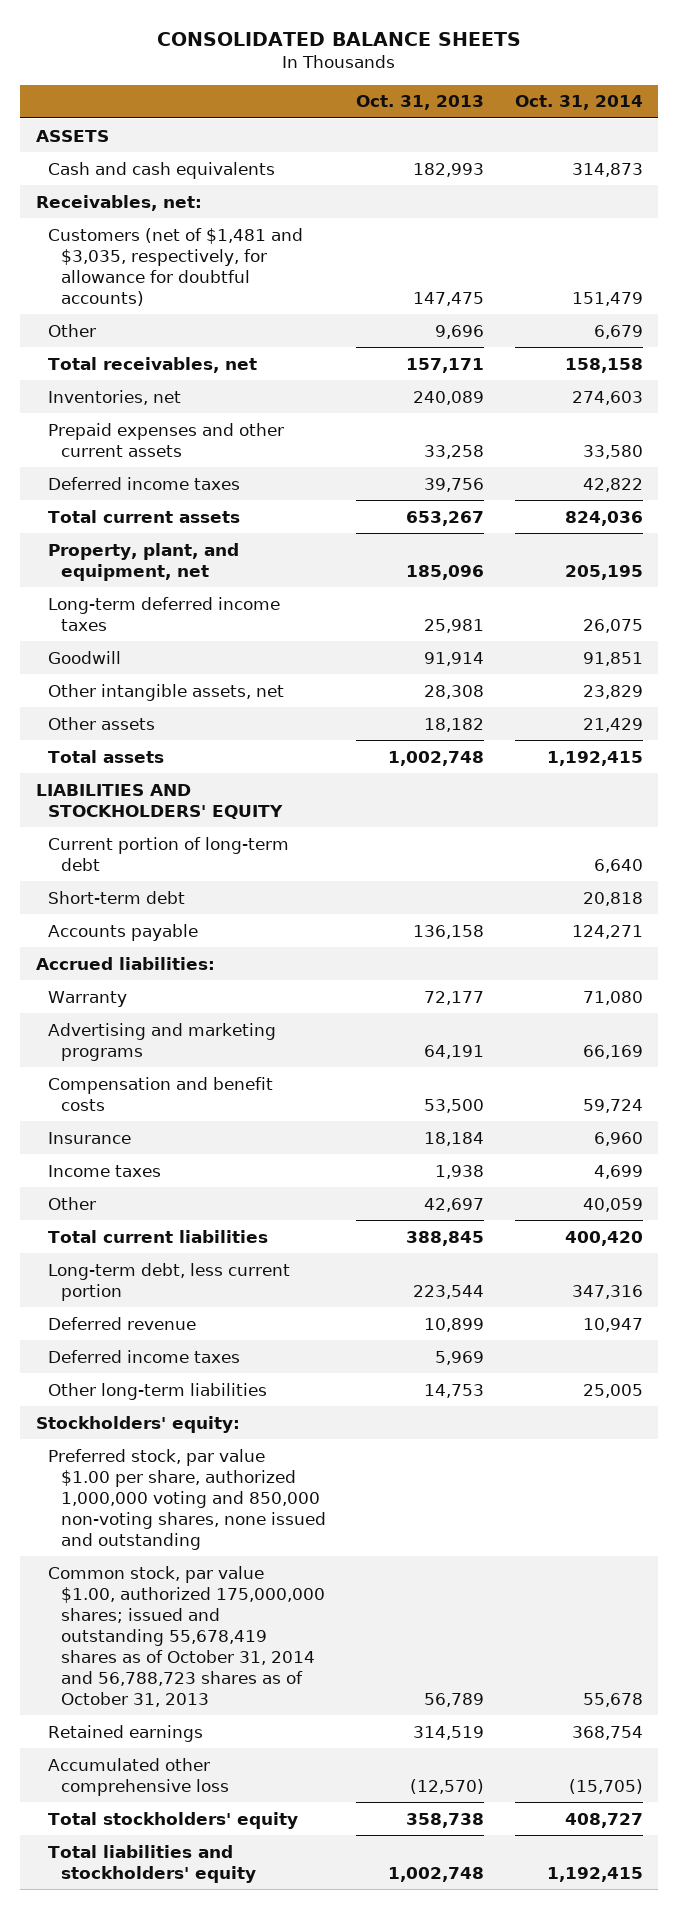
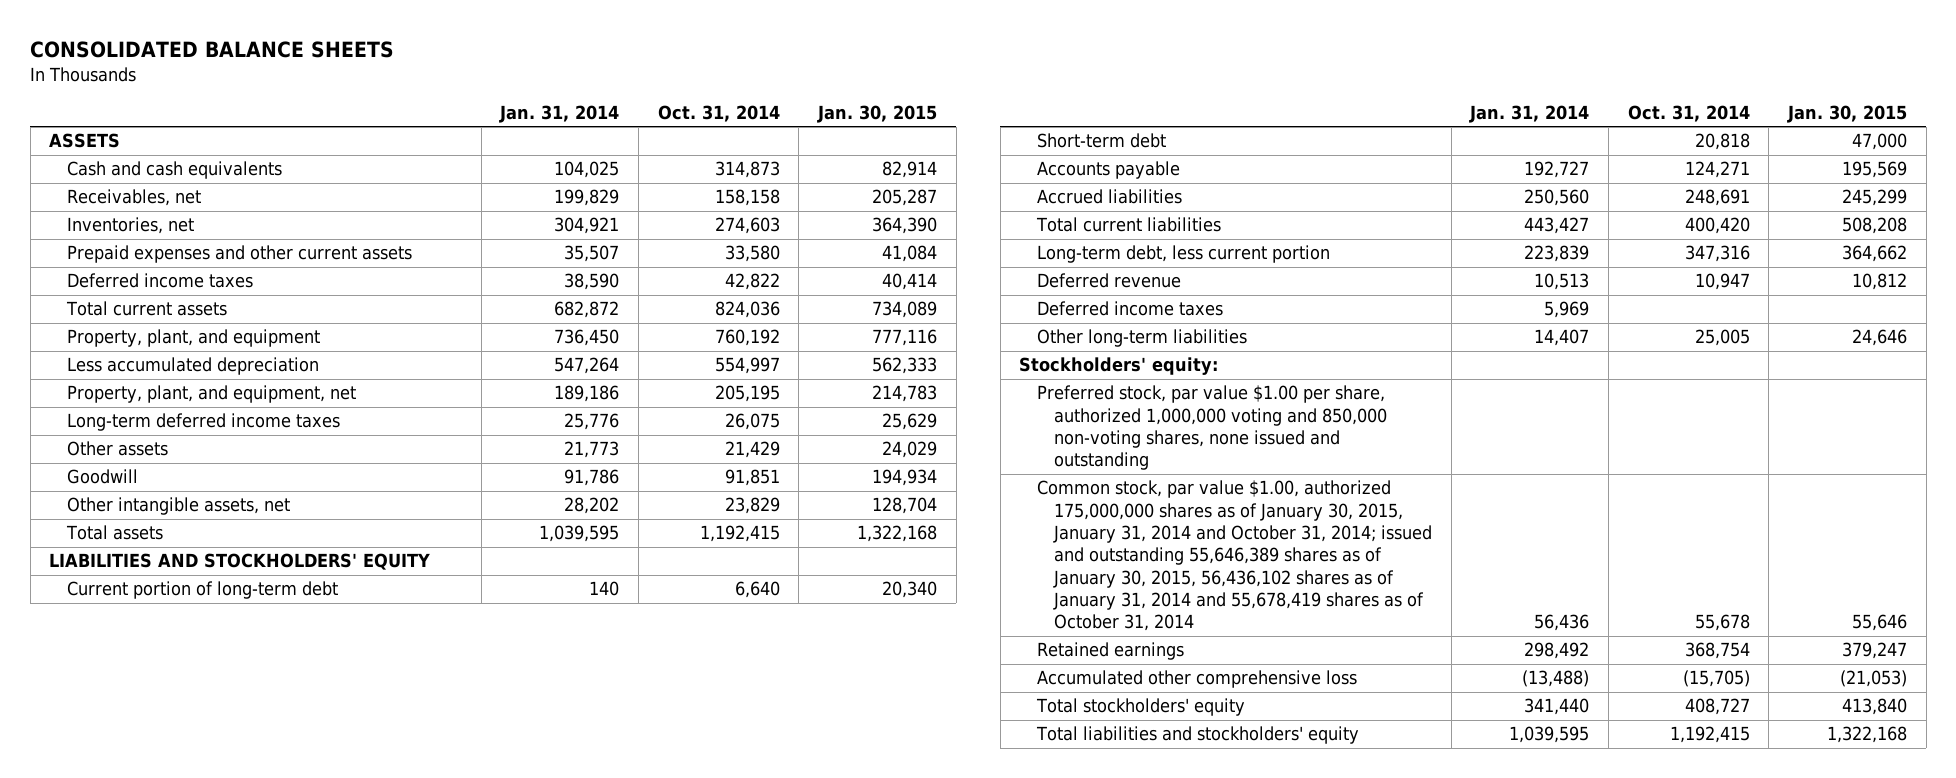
- | Oct. 31, 2013 | Oct. 31, 2014
+ | Jan. 31, 2014 | Oct. 31, 2014 | Jan. 30, 2015
- Receivables, net:
- Customers (net of $1,481 and $3,035, respectively, for allowance for doubtful accounts) | 147,475 | 151,479
- Other | 9,696 | 6,679
- Total receivables, net | 157,171 | 158,158
+ Receivables, net | 199,829 | 158,158 | 205,287
+ Property, plant, and equipment | 736,450 | 760,192 | 777,116
+ Less accumulated depreciation | 547,264 | 554,997 | 562,333
moved up: Other assets | 21,773 | 21,429 | 24,029
- Accrued liabilities:
- Warranty | 72,177 | 71,080
- Advertising and marketing programs | 64,191 | 66,169
- Compensation and benefit costs | 53,500 | 59,724
- Insurance | 18,184 | 6,960
- Income taxes | 1,938 | 4,699
- Other | 42,697 | 40,059
+ Accrued liabilities | 250,560 | 248,691 | 245,299
- Common stock, par value $1.00, authorized 175,000,000 shares; issued and outstanding 55,678,419 shares as of October 31, 2014 and 56,788,723 shares as of October 31, 2013 | 56,789 | 55,678
+ Common stock, par value $1.00, authorized 175,000,000 shares as of January 30, 2015, January 31, 2014 and October 31, 2014; issued and outstanding 55,646,389 shares as of January 30, 2015, 56,436,102 shares as of January 31, 2014 and 55,678,419 shares as of October 31, 2014 | 56,436 | 55,678 | 55,646

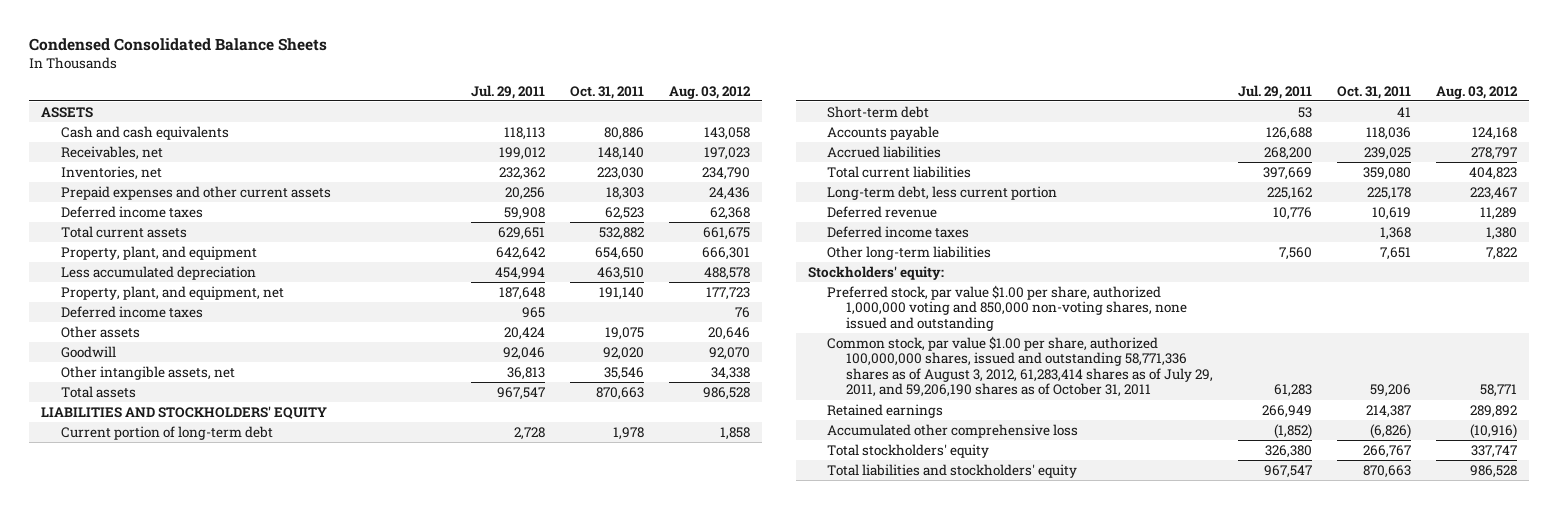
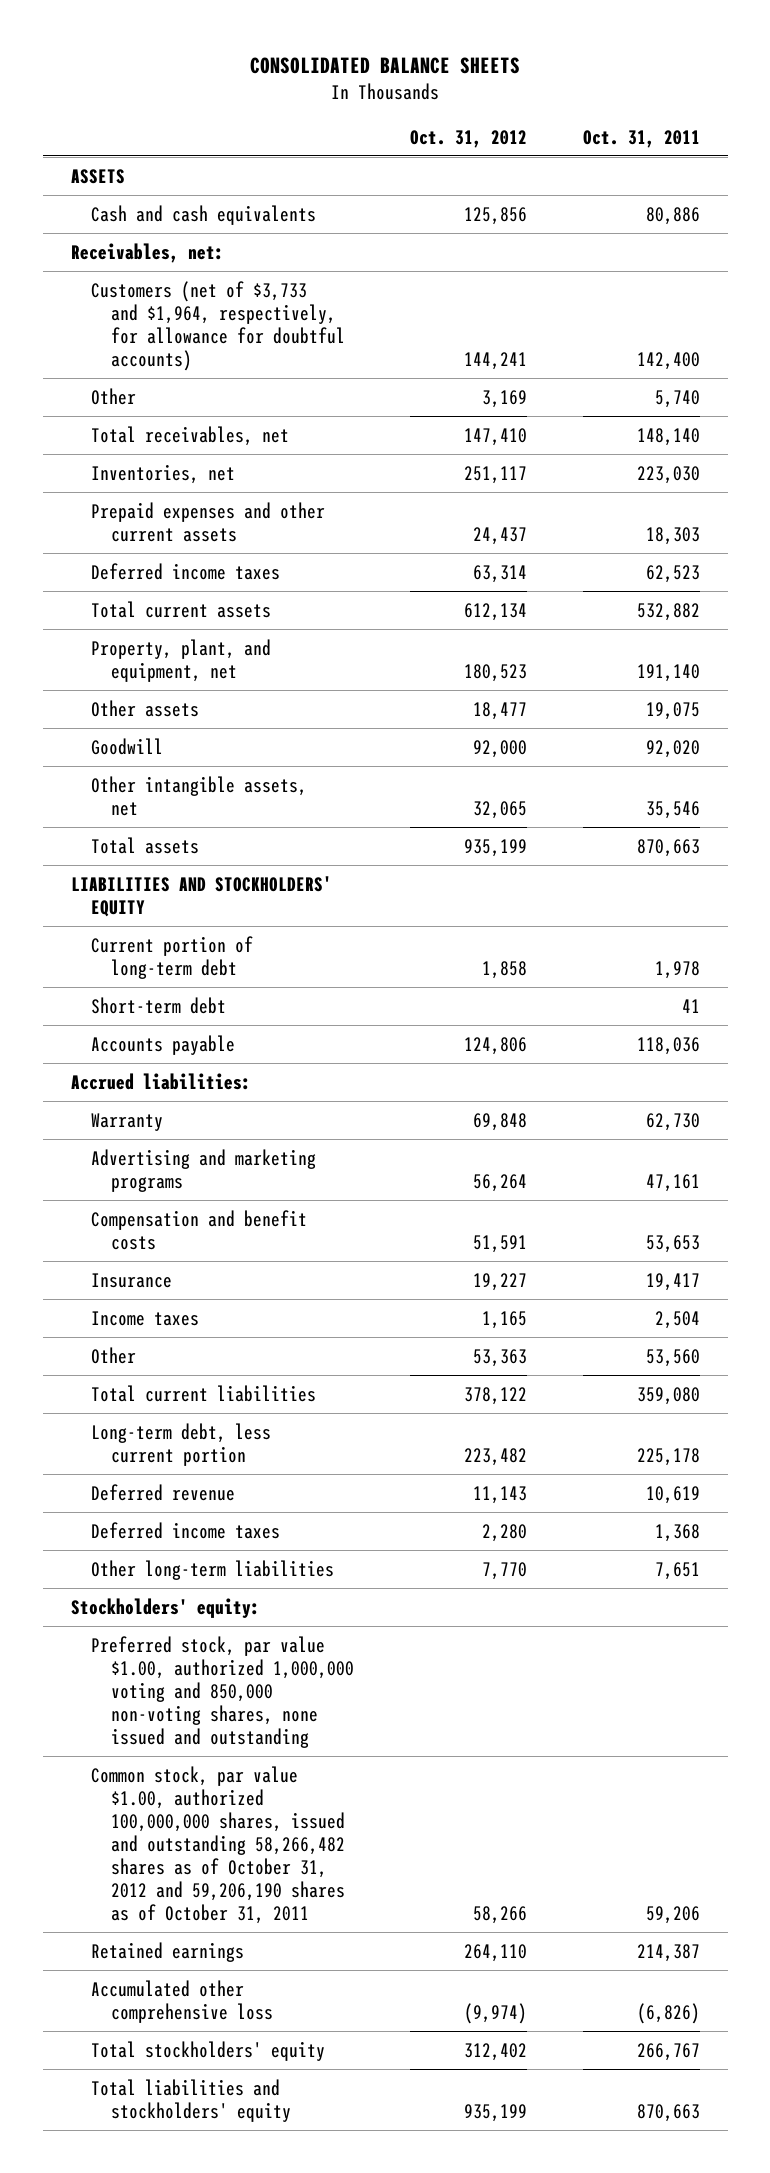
- Condensed Consolidated Balance Sheets
+ CONSOLIDATED BALANCE SHEETS
- | Jul. 29, 2011 | Oct. 31, 2011 | Aug. 03, 2012
+ | Oct. 31, 2012 | Oct. 31, 2011
- Receivables, net | 199,012 | 148,140 | 197,023
+ Receivables, net:
+ Customers (net of $3,733 and $1,964, respectively, for allowance for doubtful accounts) | 144,241 | 142,400
+ Other | 3,169 | 5,740
+ Total receivables, net | 147,410 | 148,140
- Property, plant, and equipment | 642,642 | 654,650 | 666,301
- Less accumulated depreciation | 454,994 | 463,510 | 488,578
- Deferred income taxes | 965 | | 76
- Accrued liabilities | 268,200 | 239,025 | 278,797
+ Accrued liabilities:
+ Warranty | 69,848 | 62,730
+ Advertising and marketing programs | 56,264 | 47,161
+ Compensation and benefit costs | 51,591 | 53,653
+ Insurance | 19,227 | 19,417
+ Income taxes | 1,165 | 2,504
+ Other | 53,363 | 53,560
- Preferred stock, par value $1.00 per share, authorized 1,000,000 voting and 850,000 non-voting shares, none issued and outstanding
- Common stock, par value $1.00 per share, authorized 100,000,000 shares, issued and outstanding 58,771,336 shares as of August 3, 2012, 61,283,414 shares as of July 29, 2011, and 59,206,190 shares as of October 31, 2011 | 61,283 | 59,206 | 58,771
+ Preferred stock, par value $1.00, authorized 1,000,000 voting and 850,000 non-voting shares, none issued and outstanding
+ Common stock, par value $1.00, authorized 100,000,000 shares, issued and outstanding 58,266,482 shares as of October 31, 2012 and 59,206,190 shares as of October 31, 2011 | 58,266 | 59,206

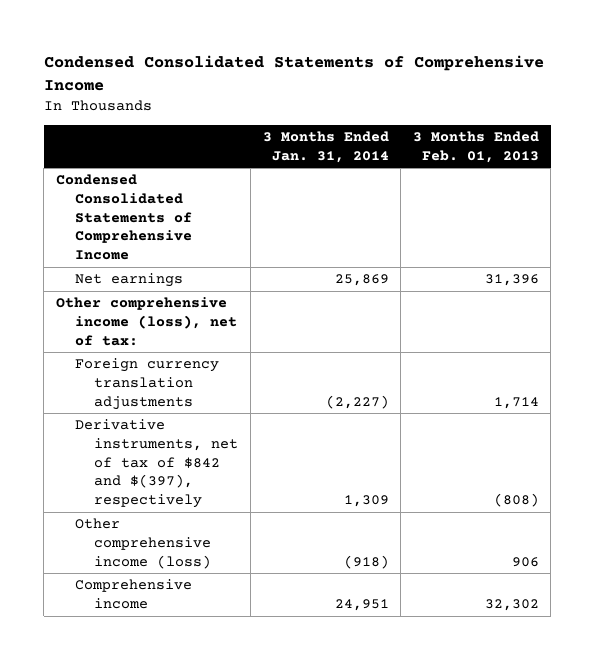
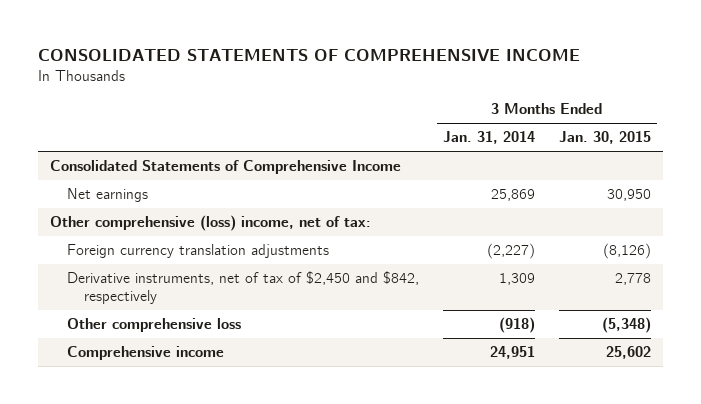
- Condensed Consolidated Statements of Comprehensive Income
+ CONSOLIDATED STATEMENTS OF COMPREHENSIVE INCOME
- | 3 Months Ended Jan. 31, 2014 | 3 Months Ended Feb. 01, 2013
+ | 3 Months Ended Jan. 31, 2014 | 3 Months Ended Jan. 30, 2015
- Condensed Consolidated Statements of Comprehensive Income
+ Consolidated Statements of Comprehensive Income
- Other comprehensive income (loss), net of tax:
+ Other comprehensive (loss) income, net of tax:
- Derivative instruments, net of tax of $842 and $(397), respectively | 1,309 | (808)
- Other comprehensive income (loss) | (918) | 906
+ Derivative instruments, net of tax of $2,450 and $842, respectively | 1,309 | 2,778
+ Other comprehensive loss | (918) | (5,348)

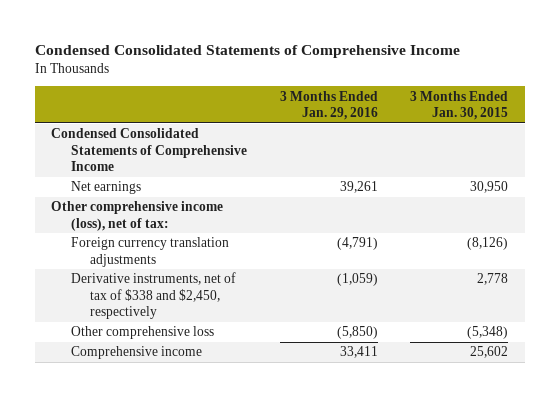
- CONSOLIDATED STATEMENTS OF COMPREHENSIVE INCOME
+ Condensed Consolidated Statements of Comprehensive Income
- | 3 Months Ended Jan. 31, 2014 | 3 Months Ended Jan. 30, 2015
+ | 3 Months Ended Jan. 29, 2016 | 3 Months Ended Jan. 30, 2015
- Consolidated Statements of Comprehensive Income
+ Condensed Consolidated Statements of Comprehensive Income
- Other comprehensive (loss) income, net of tax:
+ Other comprehensive income (loss), net of tax:
- Derivative instruments, net of tax of $2,450 and $842, respectively | 1,309 | 2,778
+ Derivative instruments, net of tax of $338 and $2,450, respectively | (1,059) | 2,778

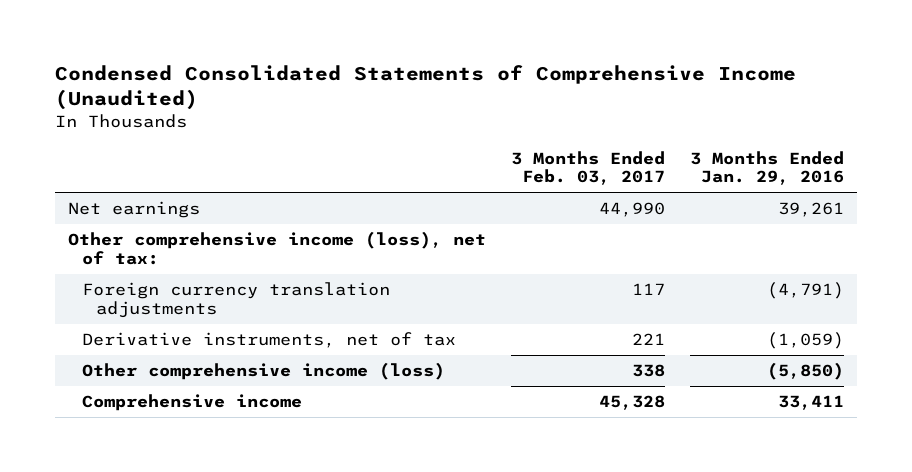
- Condensed Consolidated Statements of Comprehensive Income
+ Condensed Consolidated Statements of Comprehensive Income (Unaudited)
- | 3 Months Ended Jan. 29, 2016 | 3 Months Ended Jan. 30, 2015
+ | 3 Months Ended Feb. 03, 2017 | 3 Months Ended Jan. 29, 2016
- Condensed Consolidated Statements of Comprehensive Income
- Derivative instruments, net of tax of $338 and $2,450, respectively | (1,059) | 2,778
- Other comprehensive loss | (5,850) | (5,348)
+ Derivative instruments, net of tax | 221 | (1,059)
+ Other comprehensive income (loss) | 338 | (5,850)

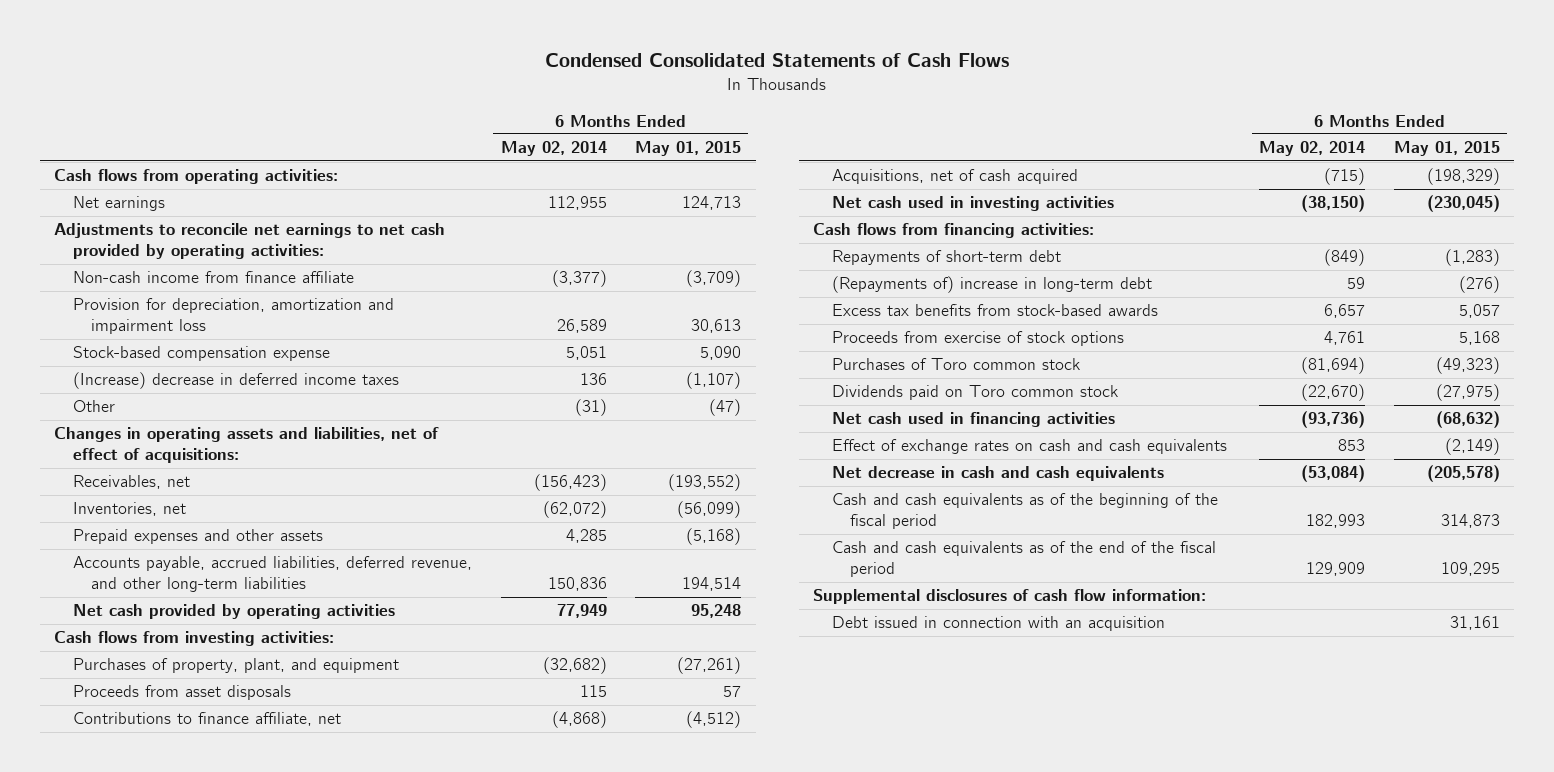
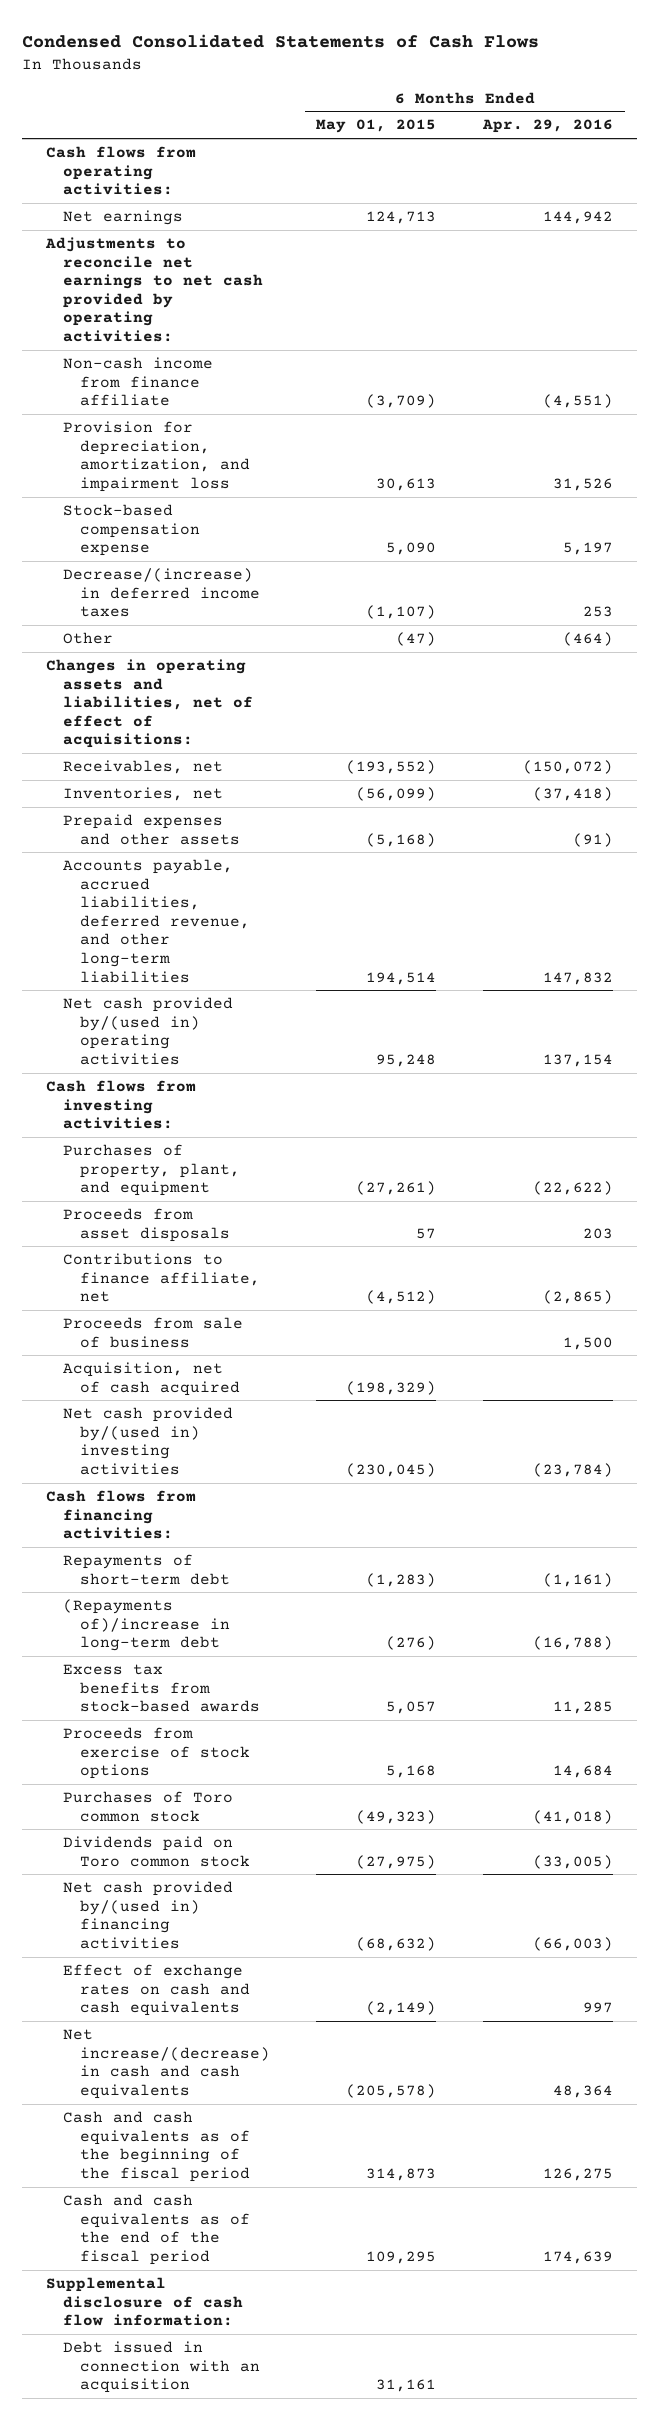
- | 6 Months Ended May 02, 2014 | 6 Months Ended May 01, 2015
+ | 6 Months Ended May 01, 2015 | 6 Months Ended Apr. 29, 2016
- Provision for depreciation, amortization and impairment loss | 26,589 | 30,613
+ Provision for depreciation, amortization, and impairment loss | 30,613 | 31,526
- (Increase) decrease in deferred income taxes | 136 | (1,107)
+ Decrease/(increase) in deferred income taxes | (1,107) | 253
- Net cash provided by operating activities | 77,949 | 95,248
+ Net cash provided by/(used in) operating activities | 95,248 | 137,154
- Acquisitions, net of cash acquired | (715) | (198,329)
- Net cash used in investing activities | (38,150) | (230,045)
+ Proceeds from sale of business | | 1,500
+ Acquisition, net of cash acquired | (198,329) |
+ Net cash provided by/(used in) investing activities | (230,045) | (23,784)
- (Repayments of) increase in long-term debt | 59 | (276)
+ (Repayments of)/increase in long-term debt | (276) | (16,788)
- Net cash used in financing activities | (93,736) | (68,632)
+ Net cash provided by/(used in) financing activities | (68,632) | (66,003)
- Net decrease in cash and cash equivalents | (53,084) | (205,578)
+ Net increase/(decrease) in cash and cash equivalents | (205,578) | 48,364
- Supplemental disclosures of cash flow information:
+ Supplemental disclosure of cash flow information:

